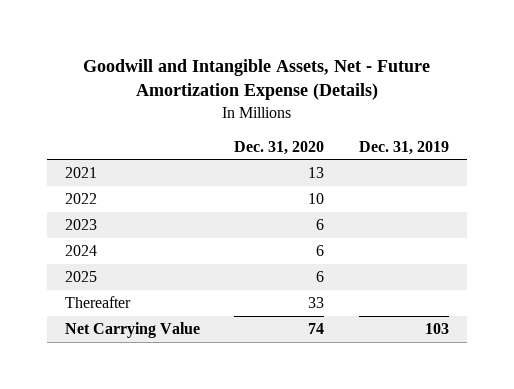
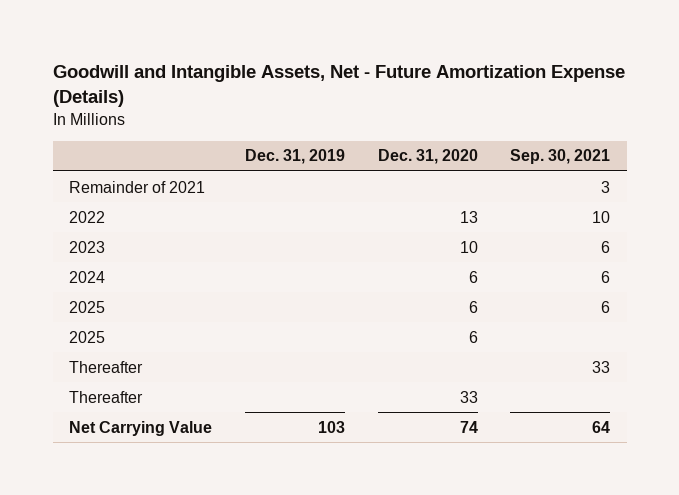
- | Dec. 31, 2020 | Dec. 31, 2019
+ | Dec. 31, 2019 | Dec. 31, 2020 | Sep. 30, 2021
- 2021 | 13 |
- 2022 | 10 |
- 2023 | 6 |
+ Remainder of 2021 | | | 3
+ 2022 | | 13 | 10
+ 2023 | | 10 | 6
+ 2025 | | 6 |
+ Thereafter | | | 33

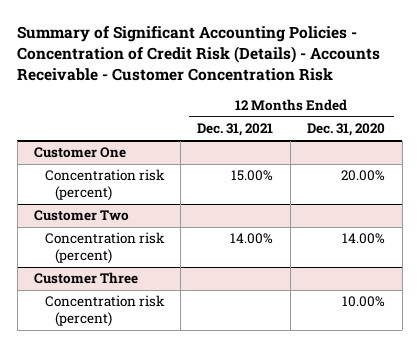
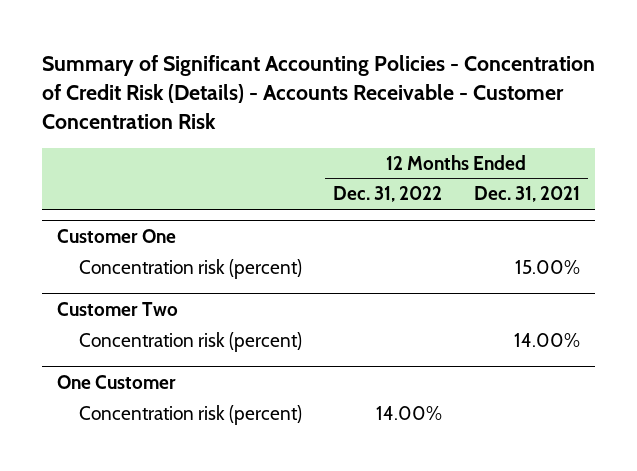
- | 12 Months Ended Dec. 31, 2021 | 12 Months Ended Dec. 31, 2020
+ | 12 Months Ended Dec. 31, 2022 | 12 Months Ended Dec. 31, 2021
- Customer Three
+ One Customer

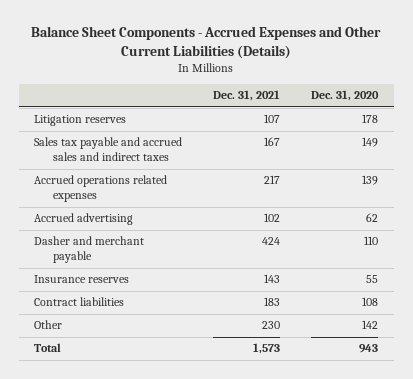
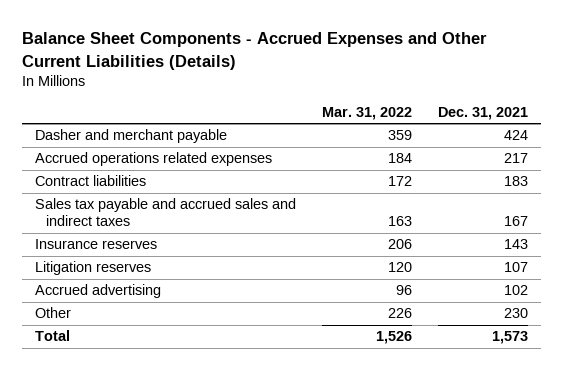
- | Dec. 31, 2021 | Dec. 31, 2020
+ | Mar. 31, 2022 | Dec. 31, 2021
moved down: Accrued operations related expenses | 184 | 217
moved down: Sales tax payable and accrued sales and indirect taxes | 163 | 167
moved down: Insurance reserves | 206 | 143
moved down: Litigation reserves | 120 | 107
moved down: Accrued advertising | 96 | 102

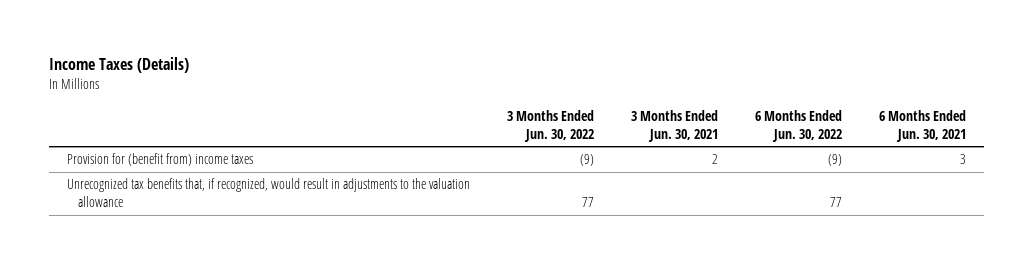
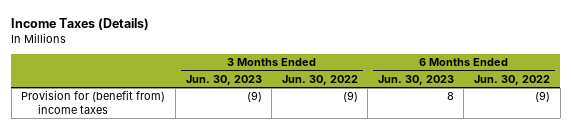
- | 3 Months Ended Jun. 30, 2022 | 3 Months Ended Jun. 30, 2021 | 6 Months Ended Jun. 30, 2022 | 6 Months Ended Jun. 30, 2021
+ | 3 Months Ended Jun. 30, 2023 | 3 Months Ended Jun. 30, 2022 | 6 Months Ended Jun. 30, 2023 | 6 Months Ended Jun. 30, 2022
- Unrecognized tax benefits that, if recognized, would result in adjustments to the valuation allowance | 77 | | 77 |

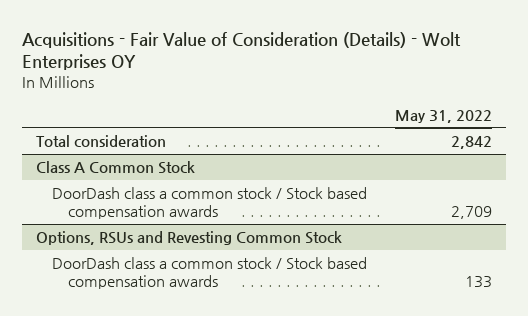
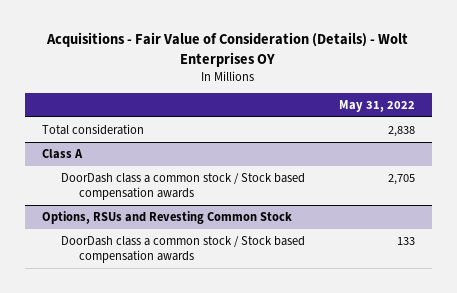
- Total consideration | 2,842
- Class A Common Stock
- DoorDash class a common stock / Stock based compensation awards | 2,709
+ Total consideration | 2,838
+ Class A
+ DoorDash class a common stock / Stock based compensation awards | 2,705

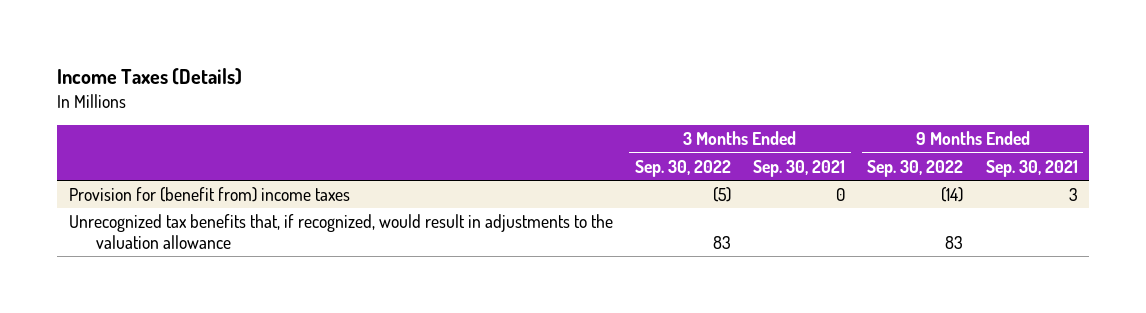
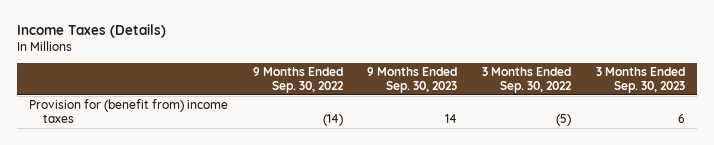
- | 3 Months Ended Sep. 30, 2022 | 3 Months Ended Sep. 30, 2021 | 9 Months Ended Sep. 30, 2022 | 9 Months Ended Sep. 30, 2021
+ | 9 Months Ended Sep. 30, 2022 | 9 Months Ended Sep. 30, 2023 | 3 Months Ended Sep. 30, 2022 | 3 Months Ended Sep. 30, 2023
- Unrecognized tax benefits that, if recognized, would result in adjustments to the valuation allowance | 83 | | 83 |

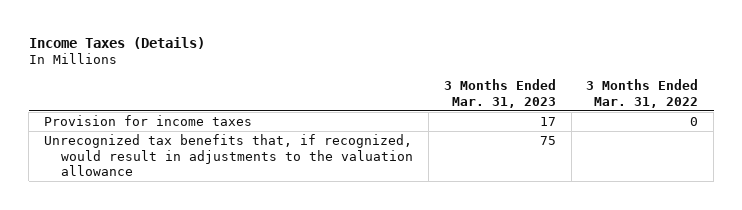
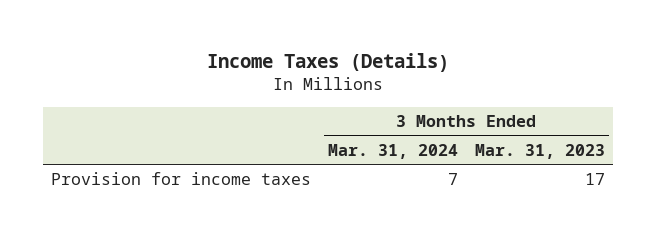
- | 3 Months Ended Mar. 31, 2023 | 3 Months Ended Mar. 31, 2022
+ | 3 Months Ended Mar. 31, 2024 | 3 Months Ended Mar. 31, 2023
- Unrecognized tax benefits that, if recognized, would result in adjustments to the valuation allowance | 75 |

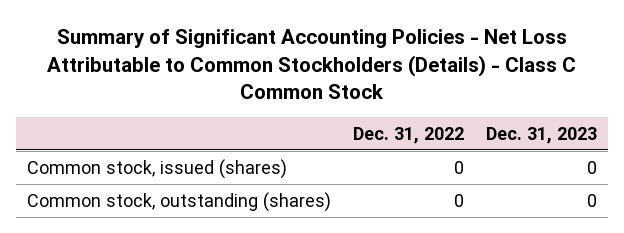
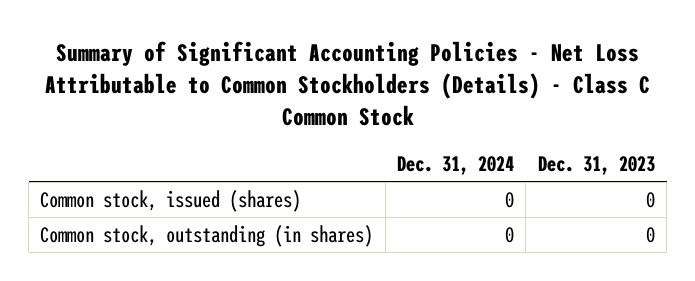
- | Dec. 31, 2022 | Dec. 31, 2023
+ | Dec. 31, 2024 | Dec. 31, 2023
- Common stock, outstanding (shares) | 0 | 0
+ Common stock, outstanding (in shares) | 0 | 0

